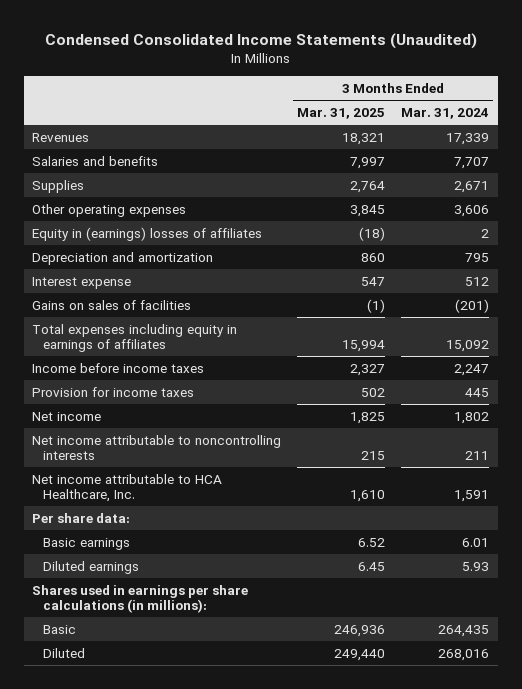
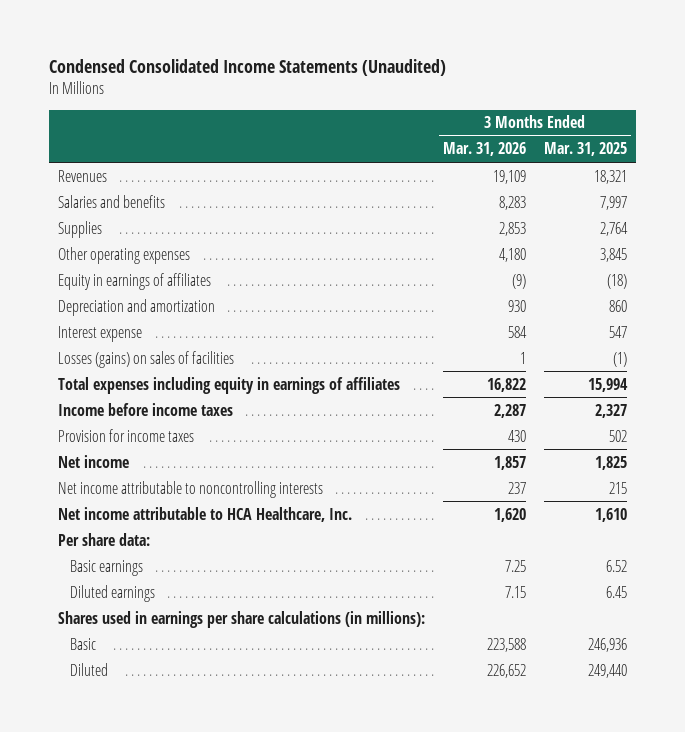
- | 3 Months Ended Mar. 31, 2025 | 3 Months Ended Mar. 31, 2024
+ | 3 Months Ended Mar. 31, 2026 | 3 Months Ended Mar. 31, 2025
- Equity in (earnings) losses of affiliates | (18) | 2
+ Equity in earnings of affiliates | (9) | (18)
- Gains on sales of facilities | (1) | (201)
+ Losses (gains) on sales of facilities | 1 | (1)

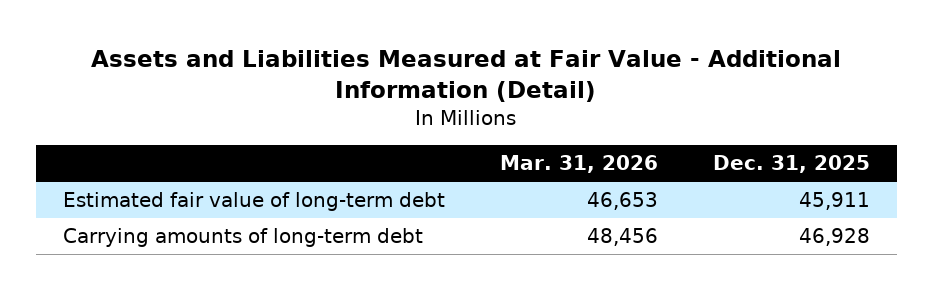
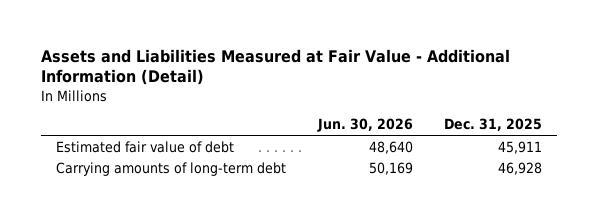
- | Mar. 31, 2026 | Dec. 31, 2025
+ | Jun. 30, 2026 | Dec. 31, 2025
- Estimated fair value of long-term debt | 46,653 | 45,911
+ Estimated fair value of debt | 48,640 | 45,911

